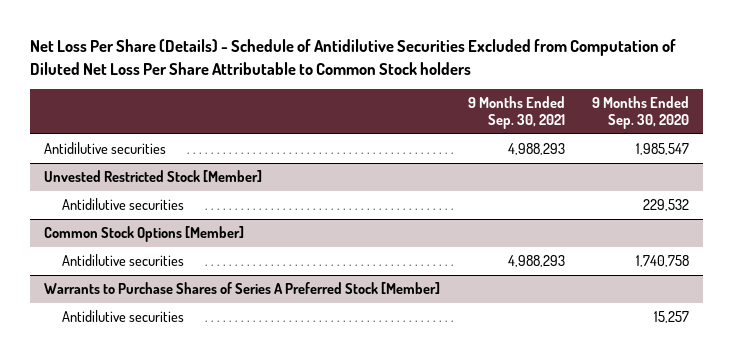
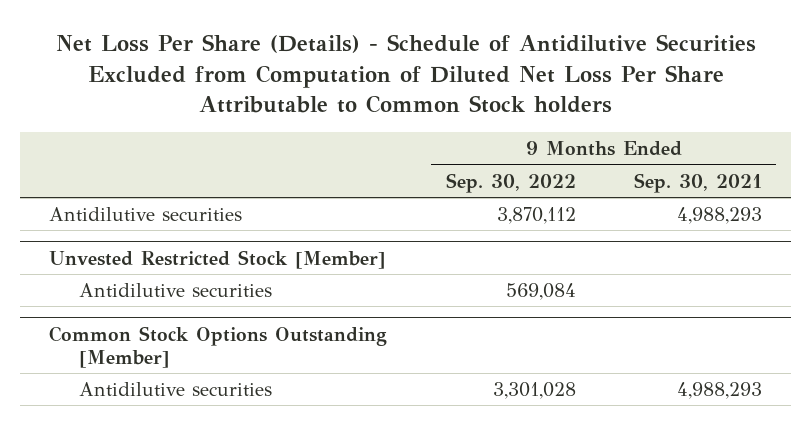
- | 9 Months Ended Sep. 30, 2021 | 9 Months Ended Sep. 30, 2020
+ | 9 Months Ended Sep. 30, 2022 | 9 Months Ended Sep. 30, 2021
- Common Stock Options [Member]
+ Common Stock Options Outstanding [Member]
- Warrants to Purchase Shares of Series A Preferred Stock [Member]
- Antidilutive securities | | 15,257

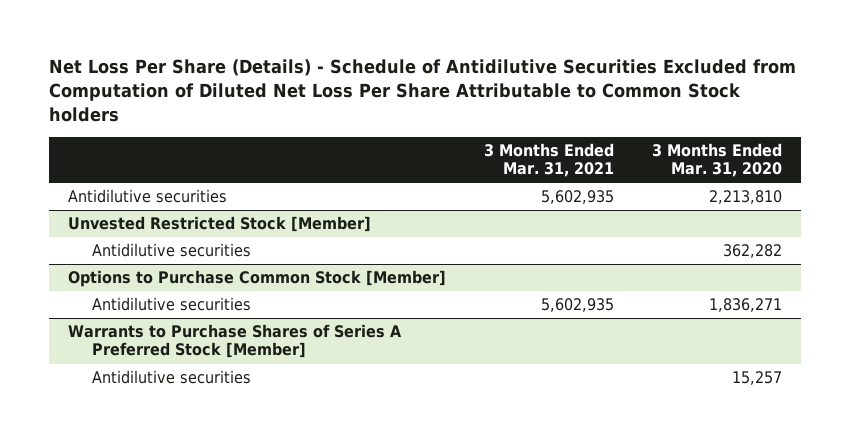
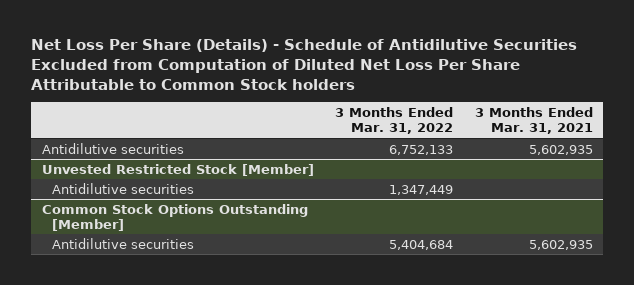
- | 3 Months Ended Mar. 31, 2021 | 3 Months Ended Mar. 31, 2020
+ | 3 Months Ended Mar. 31, 2022 | 3 Months Ended Mar. 31, 2021
- Options to Purchase Common Stock [Member]
+ Common Stock Options Outstanding [Member]
- Warrants to Purchase Shares of Series A Preferred Stock [Member]
- Antidilutive securities | | 15,257

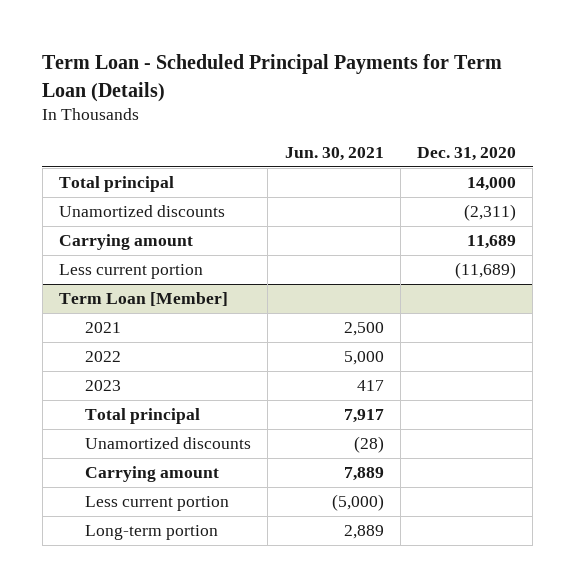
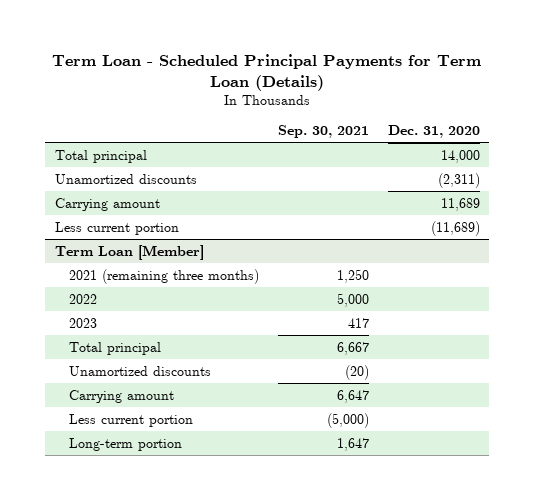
- | Jun. 30, 2021 | Dec. 31, 2020
+ | Sep. 30, 2021 | Dec. 31, 2020
@ Term Loan [Member]
- 2021 | 2,500 |
+ 2021 (remaining three months) | 1,250 |

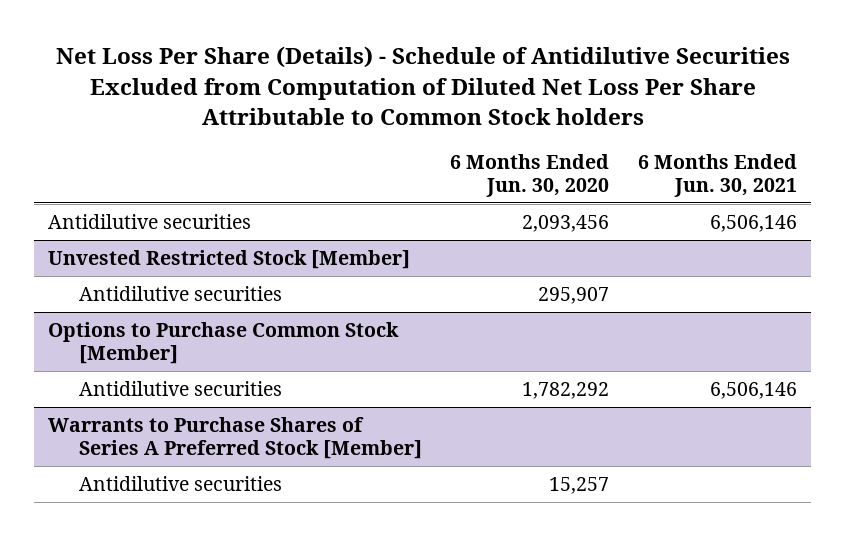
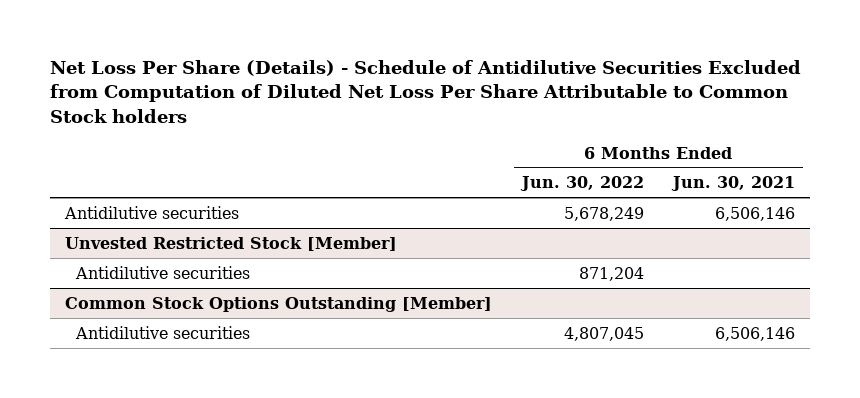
- | 6 Months Ended Jun. 30, 2020 | 6 Months Ended Jun. 30, 2021
+ | 6 Months Ended Jun. 30, 2022 | 6 Months Ended Jun. 30, 2021
- Options to Purchase Common Stock [Member]
+ Common Stock Options Outstanding [Member]
- Warrants to Purchase Shares of Series A Preferred Stock [Member]
- Antidilutive securities | 15,257 |

